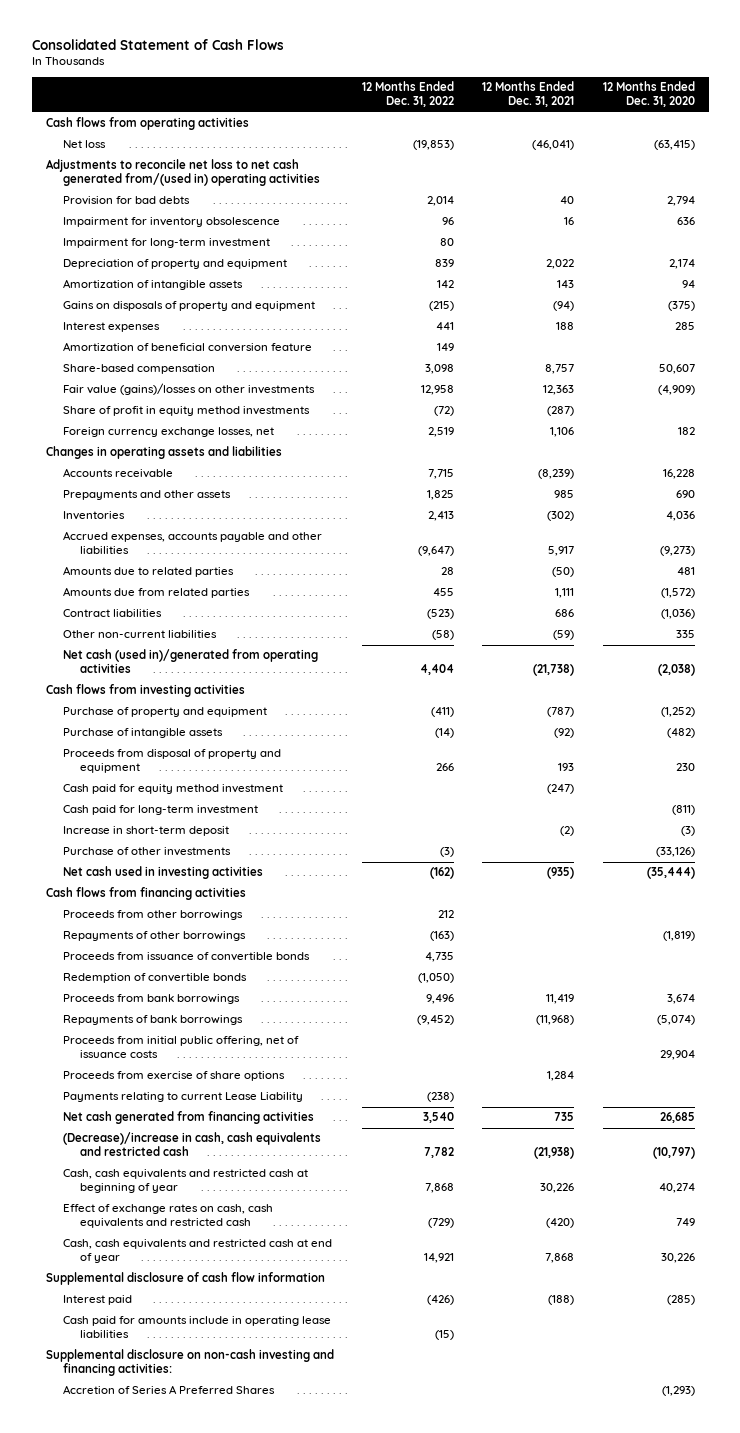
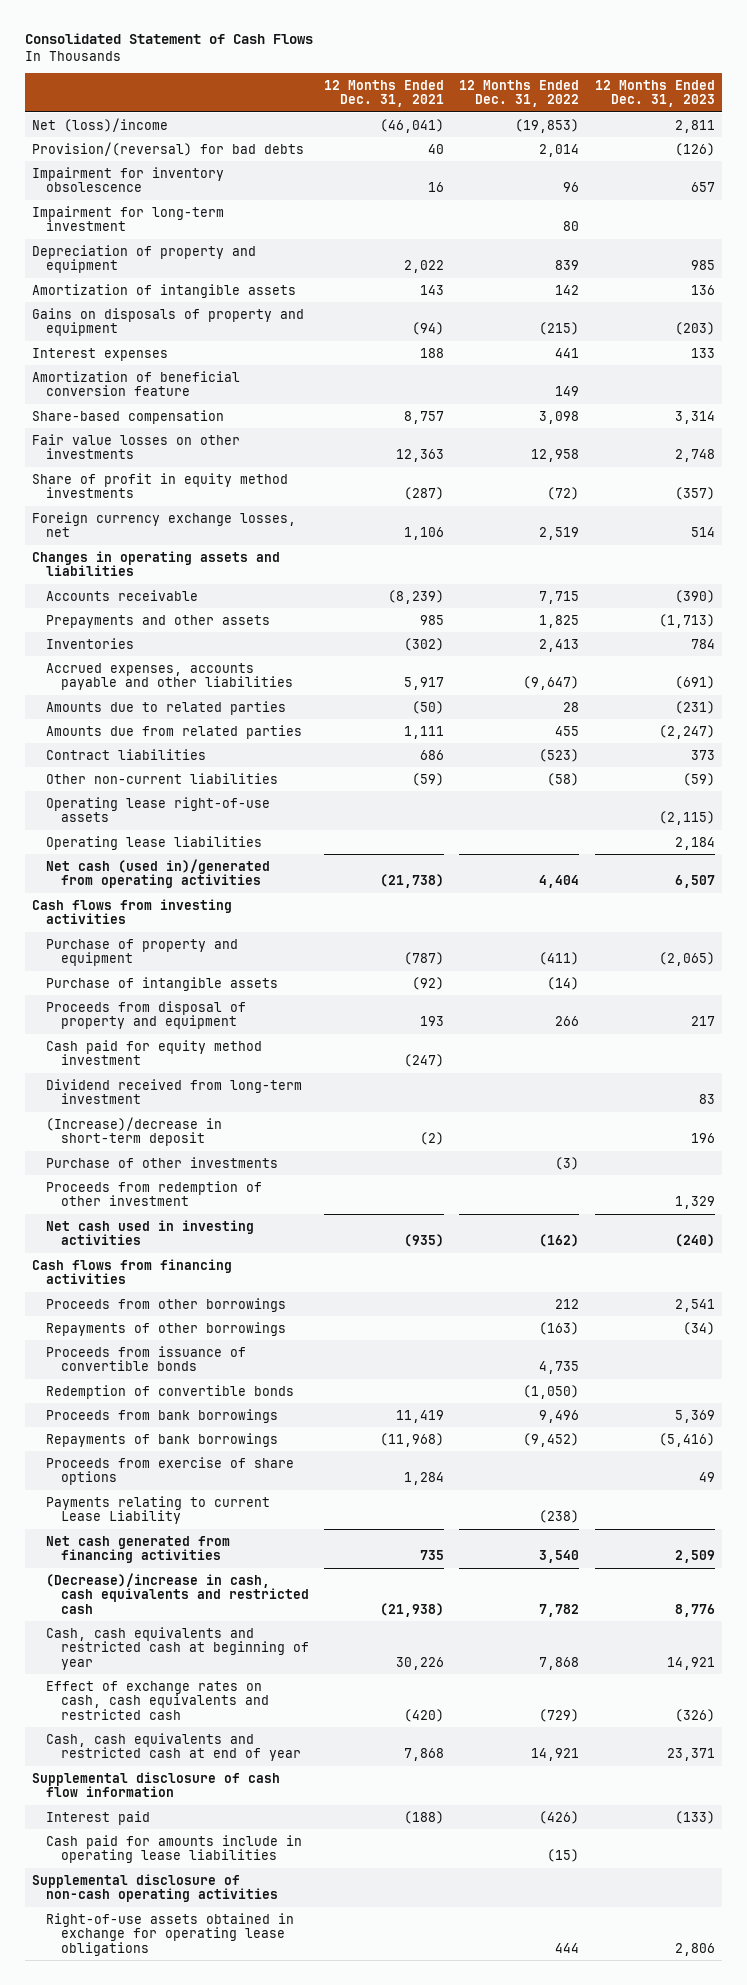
- | 12 Months Ended Dec. 31, 2022 | 12 Months Ended Dec. 31, 2021 | 12 Months Ended Dec. 31, 2020
+ | 12 Months Ended Dec. 31, 2021 | 12 Months Ended Dec. 31, 2022 | 12 Months Ended Dec. 31, 2023
- Cash flows from operating activities
- Net loss | (19,853) | (46,041) | (63,415)
- Adjustments to reconcile net loss to net cash generated from/(used in) operating activities
- Provision for bad debts | 2,014 | 40 | 2,794
+ Net (loss)/income | (46,041) | (19,853) | 2,811
+ Provision/(reversal) for bad debts | 40 | 2,014 | (126)
- Fair value (gains)/losses on other investments | 12,958 | 12,363 | (4,909)
+ Fair value losses on other investments | 12,363 | 12,958 | 2,748
+ Operating lease right-of-use assets | | | (2,115)
+ Operating lease liabilities | | | 2,184
- Cash paid for long-term investment | | | (811)
- Increase in short-term deposit | | (2) | (3)
+ Dividend received from long-term investment | | | 83
+ (Increase)/decrease in short-term deposit | (2) | | 196
+ Proceeds from redemption of other investment | | | 1,329
- Proceeds from initial public offering, net of issuance costs | | | 29,904
- Supplemental disclosure on non-cash investing and financing activities:
- Accretion of Series A Preferred Shares | | | (1,293)
+ Supplemental disclosure of non-cash operating activities
+ Right-of-use assets obtained in exchange for operating lease obligations | | 444 | 2,806

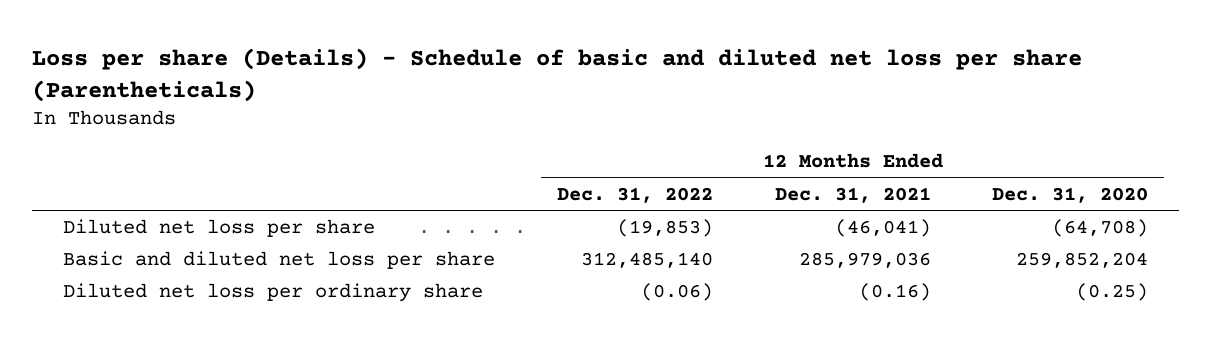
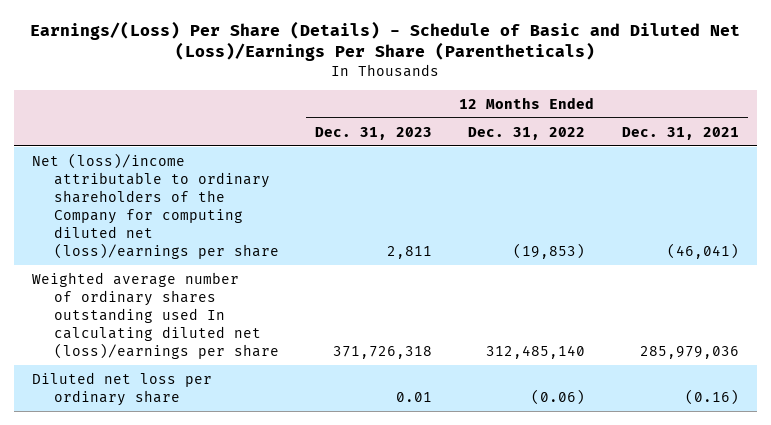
- Loss per share (Details) - Schedule of basic and diluted net loss per share (Parentheticals)
+ Earnings/(Loss) Per Share (Details) - Schedule of Basic and Diluted Net (Loss)/Earnings Per Share (Parentheticals)
- | 12 Months Ended Dec. 31, 2022 | 12 Months Ended Dec. 31, 2021 | 12 Months Ended Dec. 31, 2020
+ | 12 Months Ended Dec. 31, 2023 | 12 Months Ended Dec. 31, 2022 | 12 Months Ended Dec. 31, 2021
- Diluted net loss per share | (19,853) | (46,041) | (64,708)
- Basic and diluted net loss per share | 312,485,140 | 285,979,036 | 259,852,204
+ Net (loss)/income attributable to ordinary shareholders of the Company for computing diluted net (loss)/earnings per share | 2,811 | (19,853) | (46,041)
+ Weighted average number of ordinary shares outstanding used In calculating diluted net (loss)/earnings per share | 371,726,318 | 312,485,140 | 285,979,036

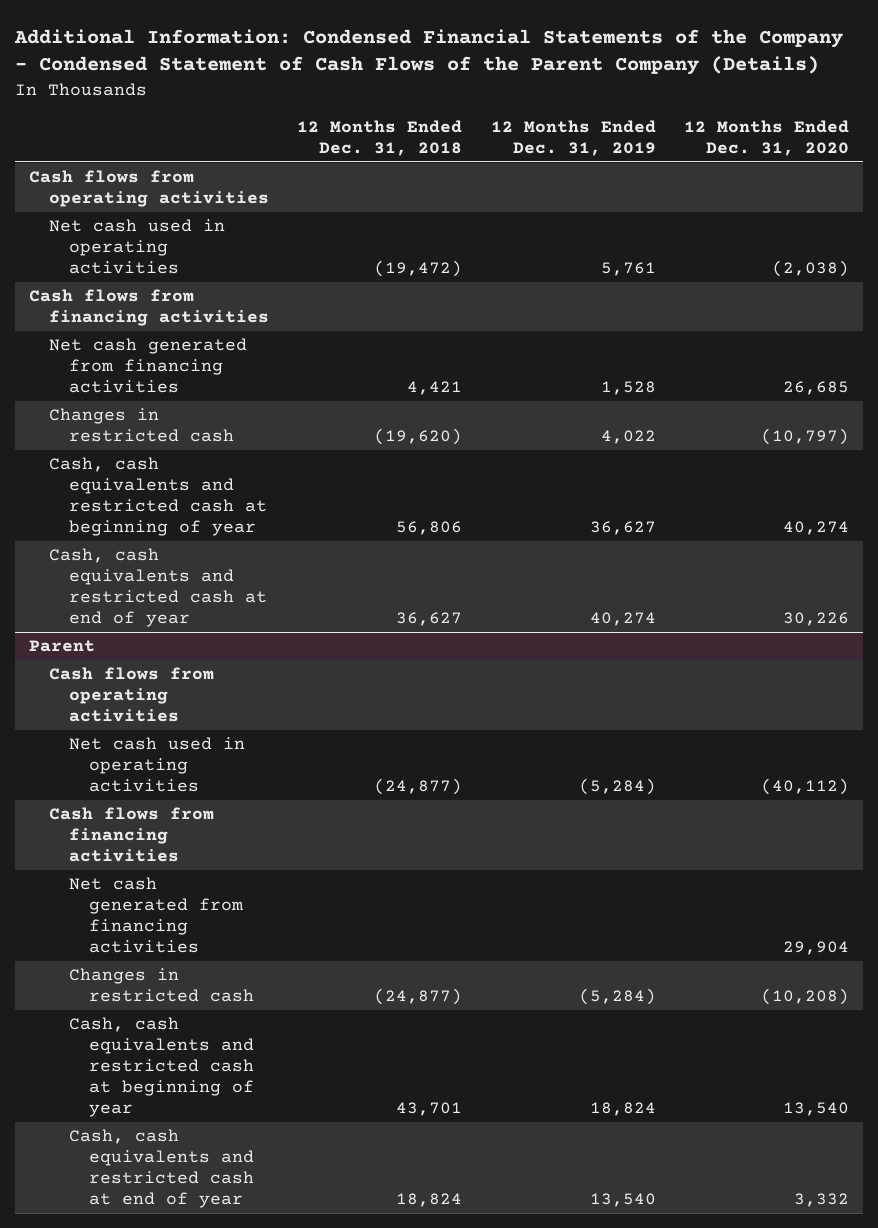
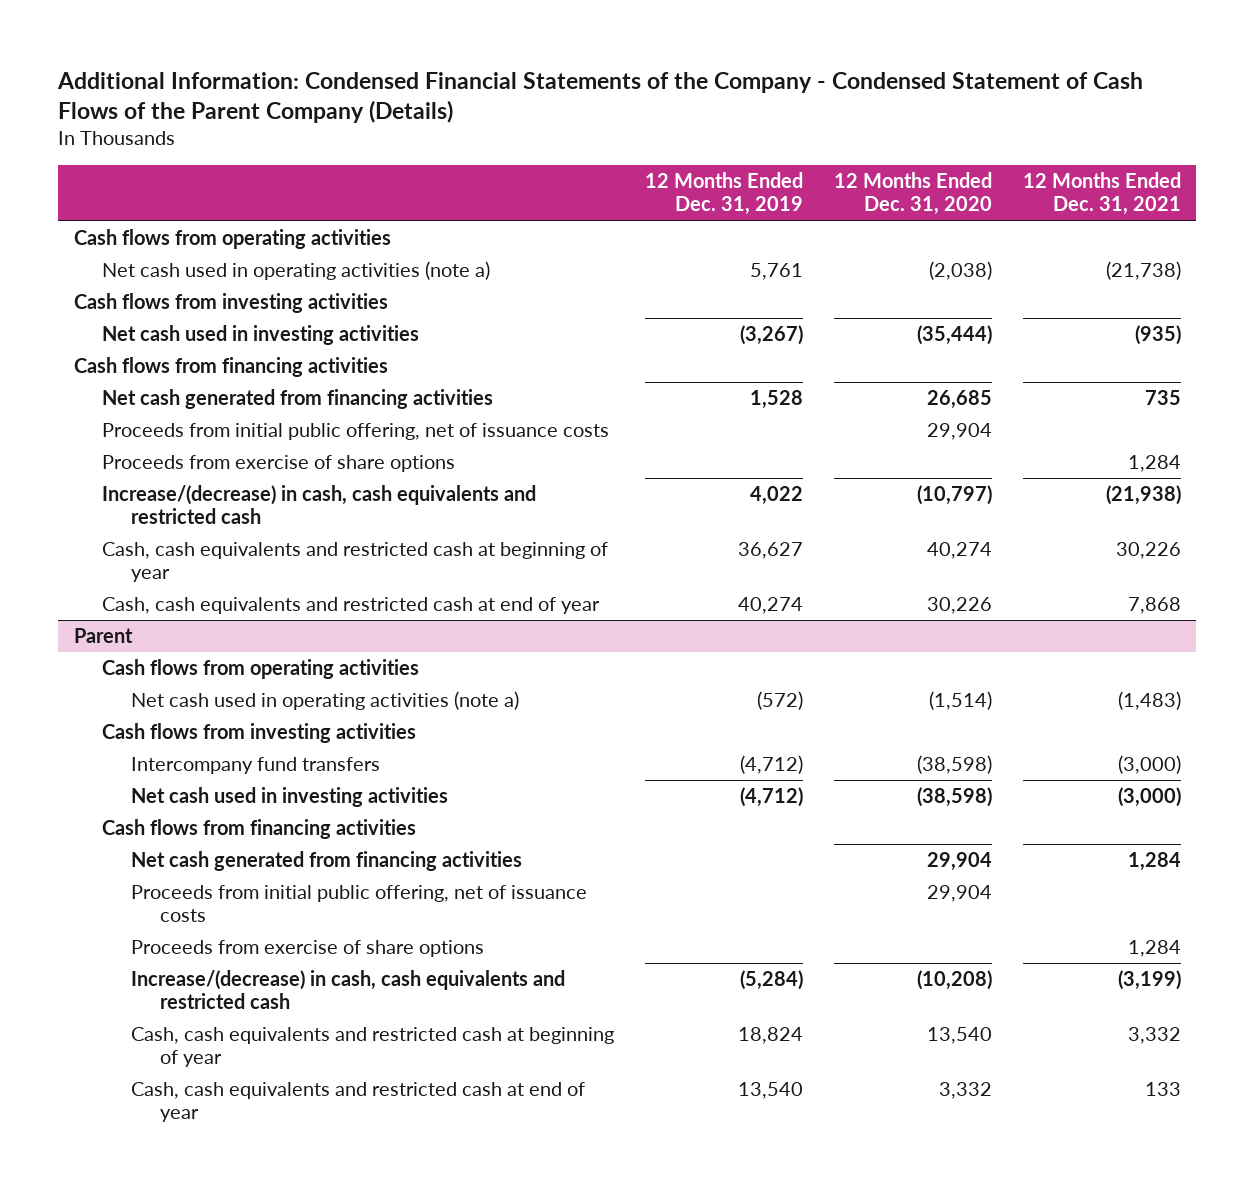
- | 12 Months Ended Dec. 31, 2018 | 12 Months Ended Dec. 31, 2019 | 12 Months Ended Dec. 31, 2020
+ | 12 Months Ended Dec. 31, 2019 | 12 Months Ended Dec. 31, 2020 | 12 Months Ended Dec. 31, 2021
- Net cash used in operating activities | (19,472) | 5,761 | (2,038)
+ Net cash used in operating activities (note a) | 5,761 | (2,038) | (21,738)
+ Cash flows from investing activities
+ Net cash used in investing activities | (3,267) | (35,444) | (935)
- Changes in restricted cash | (19,620) | 4,022 | (10,797)
+ Proceeds from initial public offering, net of issuance costs | | 29,904 |
+ Proceeds from exercise of share options | | | 1,284
+ Increase/(decrease) in cash, cash equivalents and restricted cash | 4,022 | (10,797) | (21,938)
@ Parent
- Net cash used in operating activities | (24,877) | (5,284) | (40,112)
+ Net cash used in operating activities (note a) | (572) | (1,514) | (1,483)
+ Cash flows from investing activities
+ Intercompany fund transfers | (4,712) | (38,598) | (3,000)
+ Net cash used in investing activities | (4,712) | (38,598) | (3,000)
- Changes in restricted cash | (24,877) | (5,284) | (10,208)
+ Proceeds from initial public offering, net of issuance costs | | 29,904 |
+ Proceeds from exercise of share options | | | 1,284
+ Increase/(decrease) in cash, cash equivalents and restricted cash | (5,284) | (10,208) | (3,199)

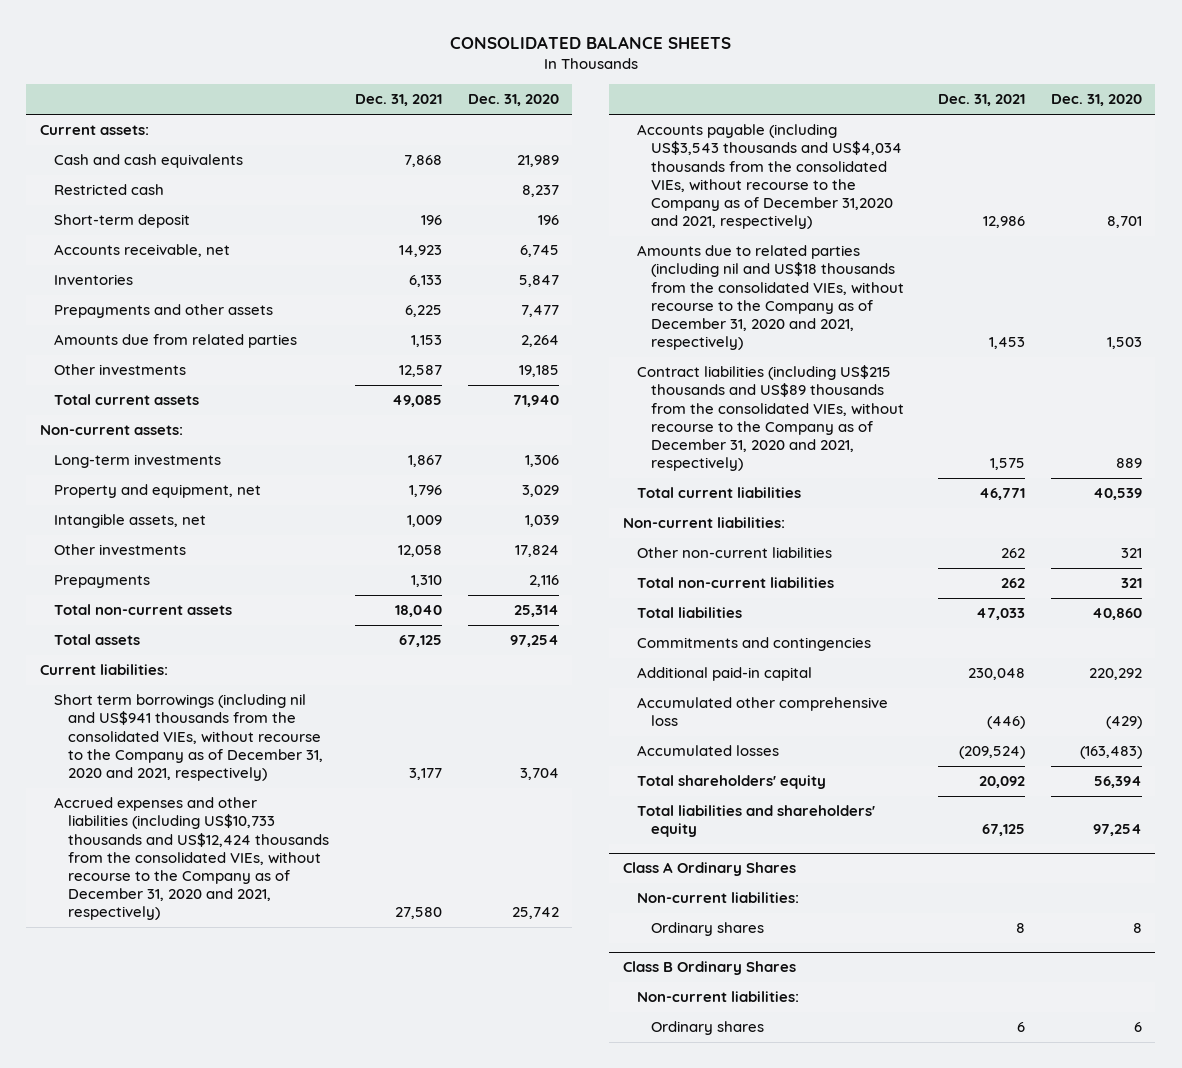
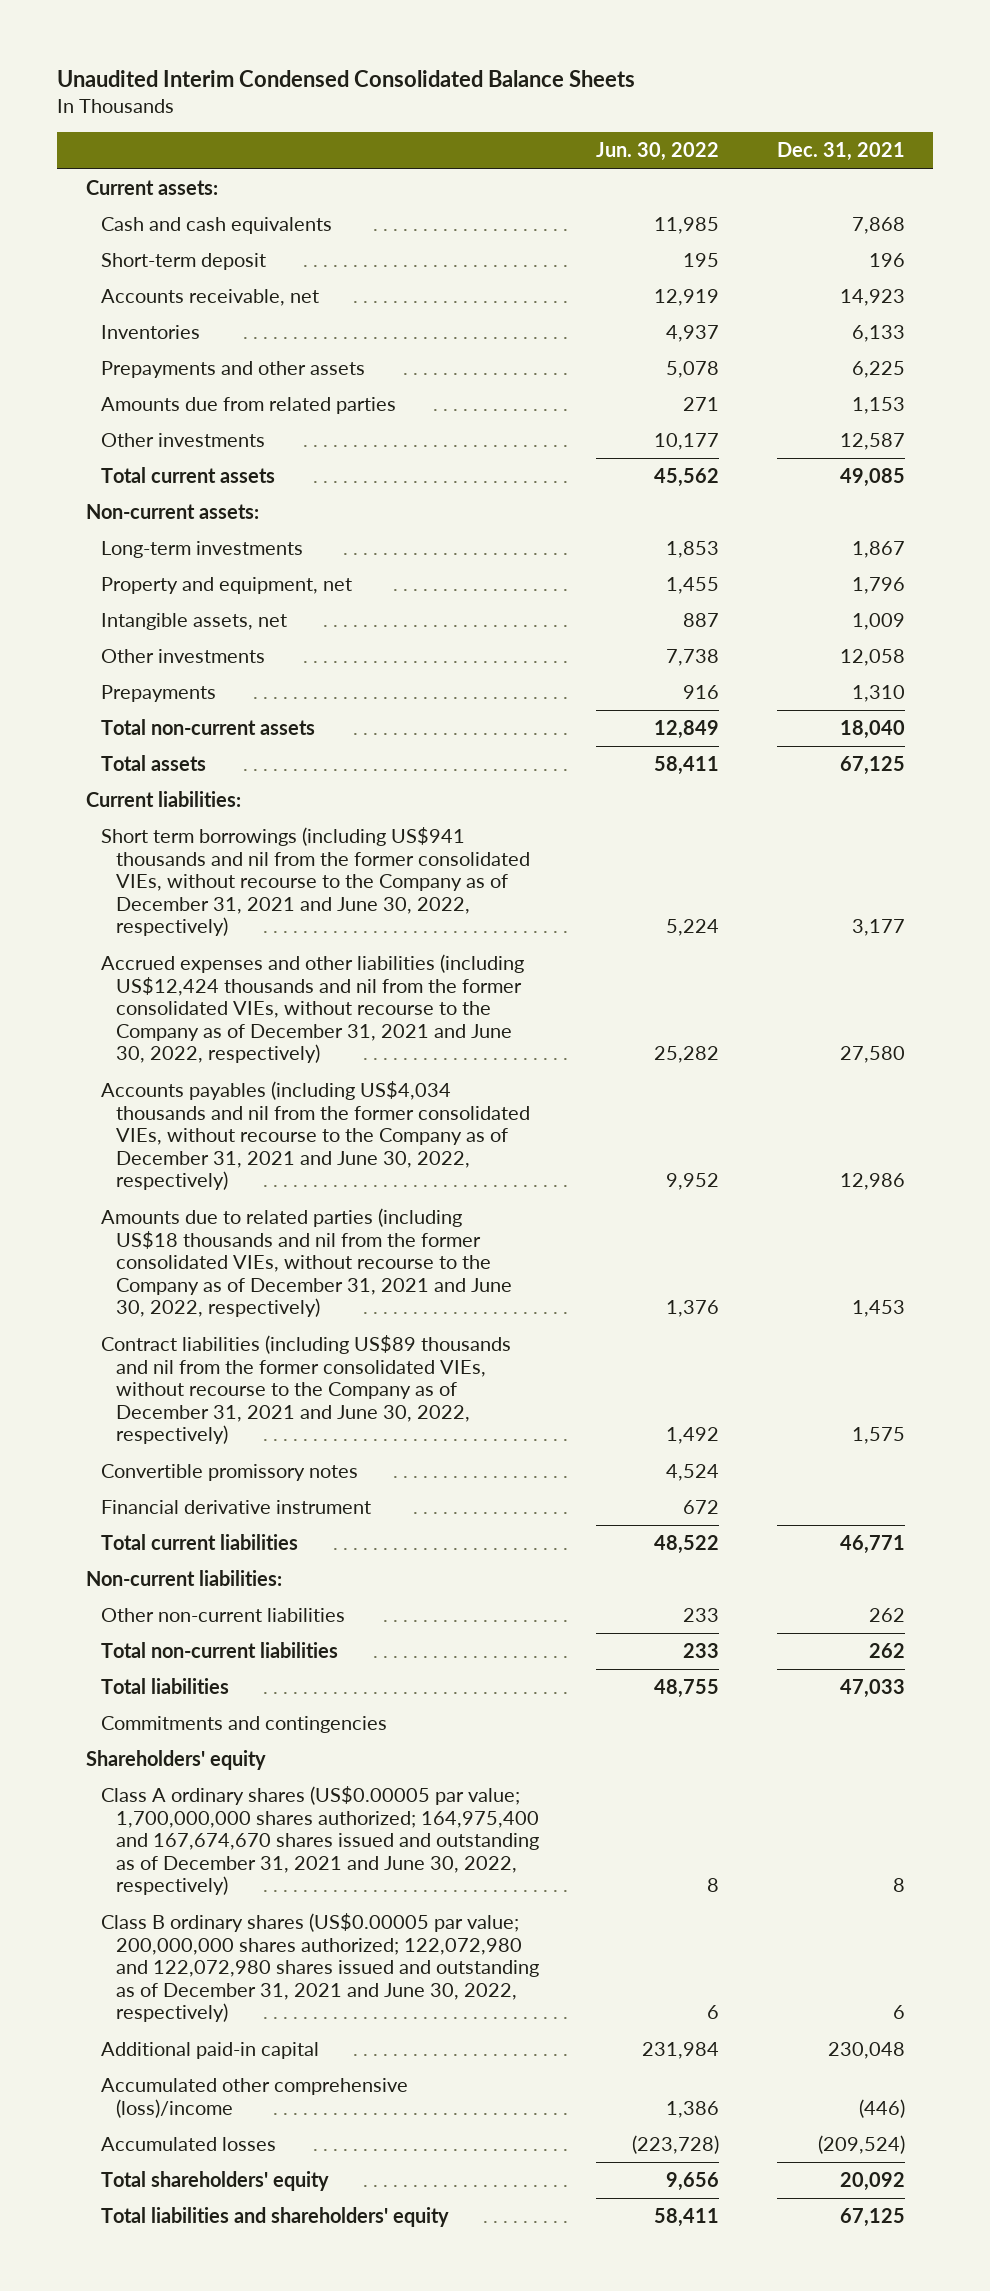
- CONSOLIDATED BALANCE SHEETS
+ Unaudited Interim Condensed Consolidated Balance Sheets
- | Dec. 31, 2021 | Dec. 31, 2020
+ | Jun. 30, 2022 | Dec. 31, 2021
- Restricted cash | | 8,237
- Short term borrowings (including nil and US$941 thousands from the consolidated VIEs, without recourse to the Company as of December 31, 2020 and 2021, respectively) | 3,177 | 3,704
- Accrued expenses and other liabilities (including US$10,733 thousands and US$12,424 thousands from the consolidated VIEs, without recourse to the Company as of December 31, 2020 and 2021, respectively) | 27,580 | 25,742
- Accounts payable (including US$3,543 thousands and US$4,034 thousands from the consolidated VIEs, without recourse to the Company as of December 31,2020 and 2021, respectively) | 12,986 | 8,701
- Amounts due to related parties (including nil and US$18 thousands from the consolidated VIEs, without recourse to the Company as of December 31, 2020 and 2021, respectively) | 1,453 | 1,503
- Contract liabilities (including US$215 thousands and US$89 thousands from the consolidated VIEs, without recourse to the Company as of December 31, 2020 and 2021, respectively) | 1,575 | 889
+ Short term borrowings (including US$941 thousands and nil from the former consolidated VIEs, without recourse to the Company as of December 31, 2021 and June 30, 2022, respectively) | 5,224 | 3,177
+ Accrued expenses and other liabilities (including US$12,424 thousands and nil from the former consolidated VIEs, without recourse to the Company as of December 31, 2021 and June 30, 2022, respectively) | 25,282 | 27,580
+ Accounts payables (including US$4,034 thousands and nil from the former consolidated VIEs, without recourse to the Company as of December 31, 2021 and June 30, 2022, respectively) | 9,952 | 12,986
+ Amounts due to related parties (including US$18 thousands and nil from the former consolidated VIEs, without recourse to the Company as of December 31, 2021 and June 30, 2022, respectively) | 1,376 | 1,453
+ Contract liabilities (including US$89 thousands and nil from the former consolidated VIEs, without recourse to the Company as of December 31, 2021 and June 30, 2022, respectively) | 1,492 | 1,575
+ Convertible promissory notes | 4,524 |
+ Financial derivative instrument | 672 |
+ Shareholders' equity
+ Class A ordinary shares (US$0.00005 par value; 1,700,000,000 shares authorized; 164,975,400 and 167,674,670 shares issued and outstanding as of December 31, 2021 and June 30, 2022, respectively) | 8 | 8
+ Class B ordinary shares (US$0.00005 par value; 200,000,000 shares authorized; 122,072,980 and 122,072,980 shares issued and outstanding as of December 31, 2021 and June 30, 2022, respectively) | 6 | 6
- Accumulated other comprehensive loss | (446) | (429)
+ Accumulated other comprehensive (loss)/income | 1,386 | (446)
- Class A Ordinary Shares
- Non-current liabilities:
- Ordinary shares | 8 | 8
- Class B Ordinary Shares
- Non-current liabilities:
- Ordinary shares | 6 | 6

